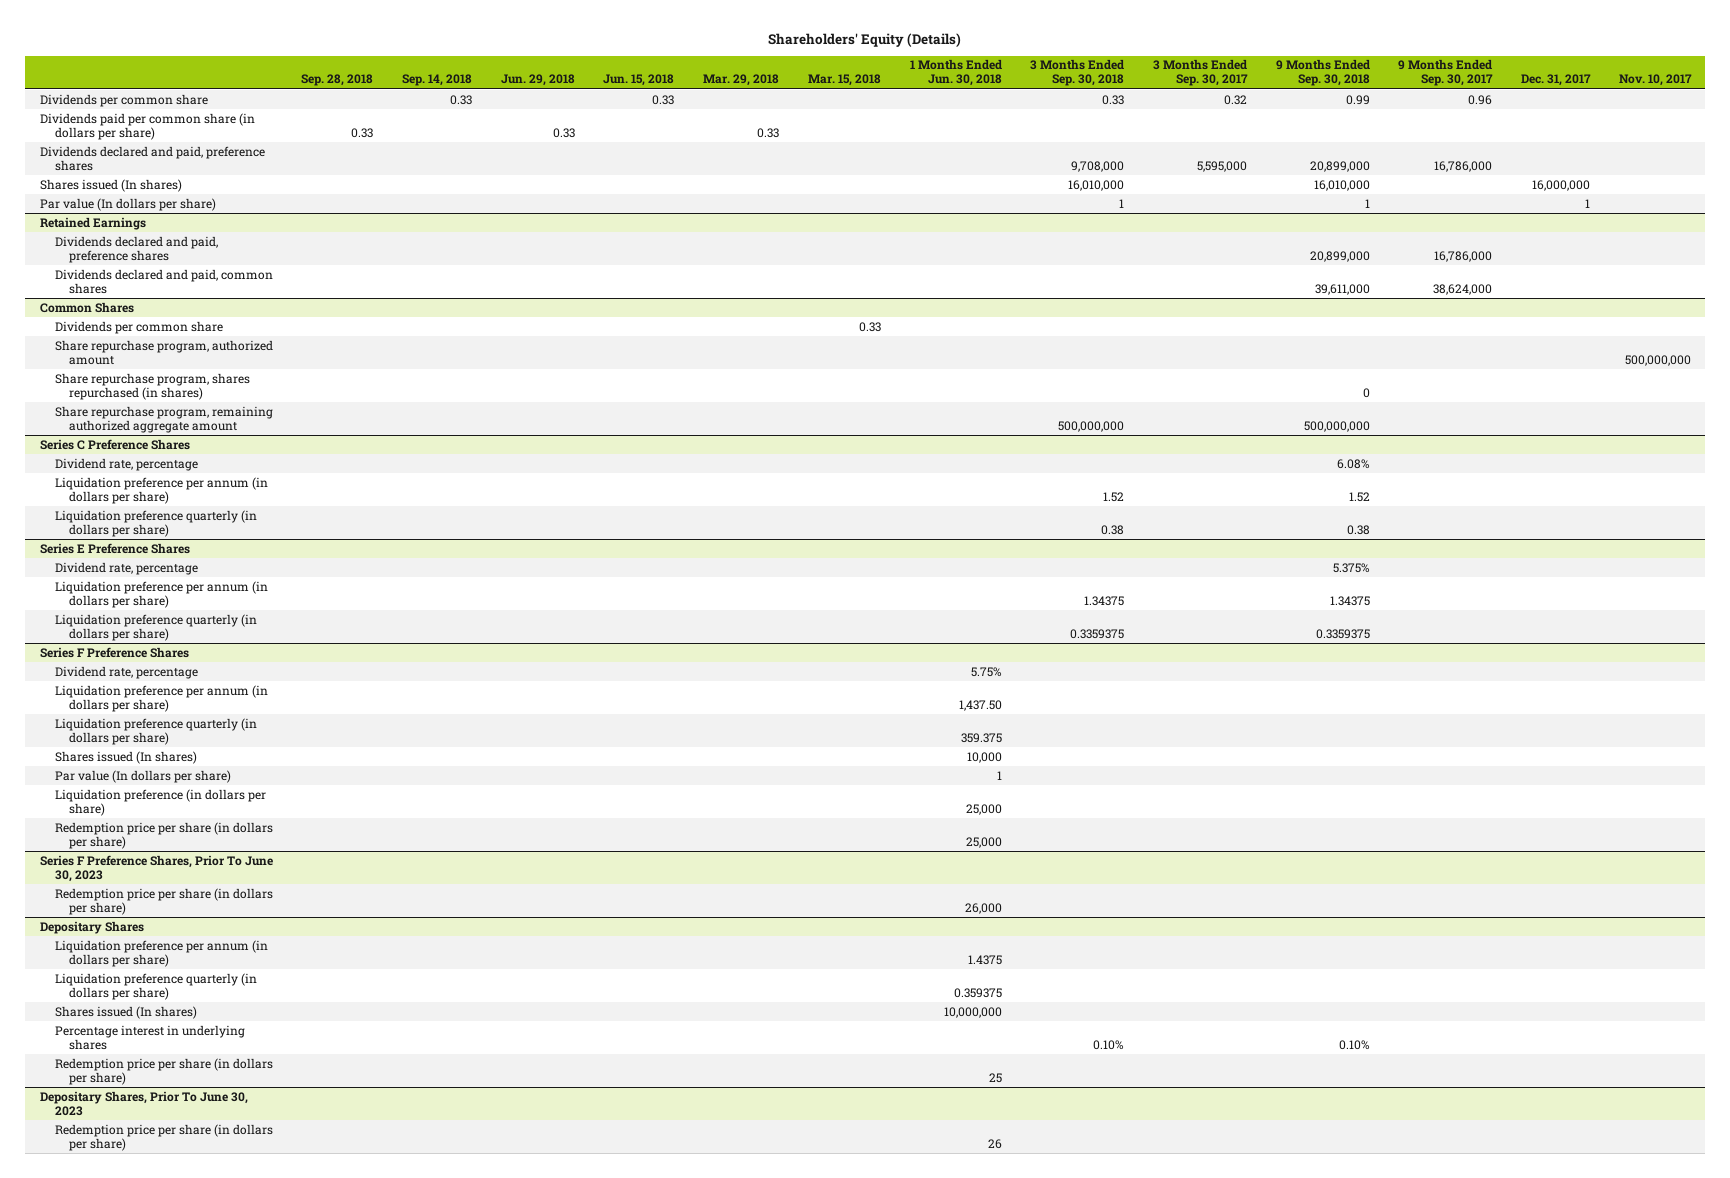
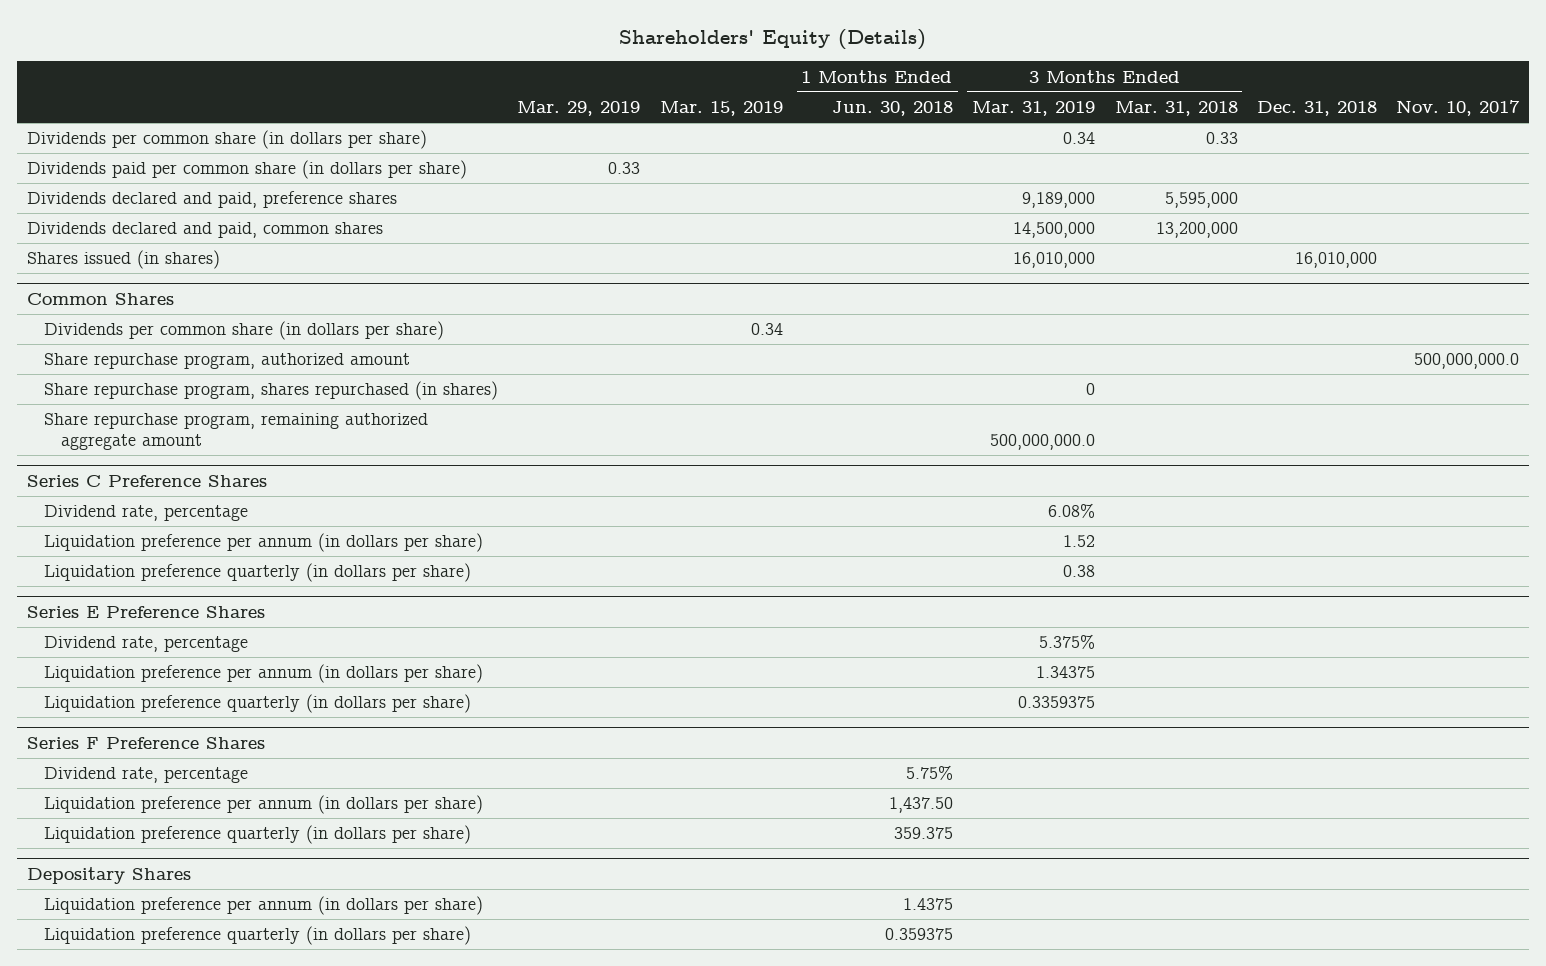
- | Sep. 28, 2018 | Sep. 14, 2018 | Jun. 29, 2018 | Jun. 15, 2018 | Mar. 29, 2018 | Mar. 15, 2018 | 1 Months Ended Jun. 30, 2018 | 3 Months Ended Sep. 30, 2018 | 3 Months Ended Sep. 30, 2017 | 9 Months Ended Sep. 30, 2018 | 9 Months Ended Sep. 30, 2017 | Dec. 31, 2017 | Nov. 10, 2017
+ | Mar. 29, 2019 | Mar. 15, 2019 | 1 Months Ended Jun. 30, 2018 | 3 Months Ended Mar. 31, 2019 | 3 Months Ended Mar. 31, 2018 | Dec. 31, 2018 | Nov. 10, 2017
- Dividends per common share | | 0.33 | | 0.33 | | | | 0.33 | 0.32 | 0.99 | 0.96 | |
+ Dividends per common share (in dollars per share) | | | | 0.34 | 0.33 | |
- Shares issued (In shares) | | | | | | | | 16,010,000 | | 16,010,000 | | 16,000,000 |
- Par value (In dollars per share) | | | | | | | | 1 | | 1 | | 1 |
- Retained Earnings
- Dividends declared and paid, preference shares | | | | | | | | | | 20,899,000 | 16,786,000 | |
- Dividends declared and paid, common shares | | | | | | | | | | 39,611,000 | 38,624,000 | |
+ Dividends declared and paid, common shares | | | | 14,500,000 | 13,200,000 | |
+ Shares issued (in shares) | | | | 16,010,000 | | 16,010,000 |
@ Common Shares
- Dividends per common share | | | | | | 0.33 | | | | | | |
- Share repurchase program, authorized amount | | | | | | | | | | | | | 500,000,000
+ Dividends per common share (in dollars per share) | | 0.34 | | | | |
+ Share repurchase program, authorized amount | | | | | | | 500,000,000.0
@ Series F Preference Shares
- Shares issued (In shares) | | | | | | | 10,000 | | | | | |
- Par value (In dollars per share) | | | | | | | 1 | | | | | |
- Liquidation preference (in dollars per share) | | | | | | | 25,000 | | | | | |
- Redemption price per share (in dollars per share) | | | | | | | 25,000 | | | | | |
- Series F Preference Shares, Prior To June 30, 2023
- Redemption price per share (in dollars per share) | | | | | | | 26,000 | | | | | |
@ Depositary Shares
- Shares issued (In shares) | | | | | | | 10,000,000 | | | | | |
- Percentage interest in underlying shares | | | | | | | | 0.10% | | 0.10% | | |
- Redemption price per share (in dollars per share) | | | | | | | 25 | | | | | |
- Depositary Shares, Prior To June 30, 2023
- Redemption price per share (in dollars per share) | | | | | | | 26 | | | | | |

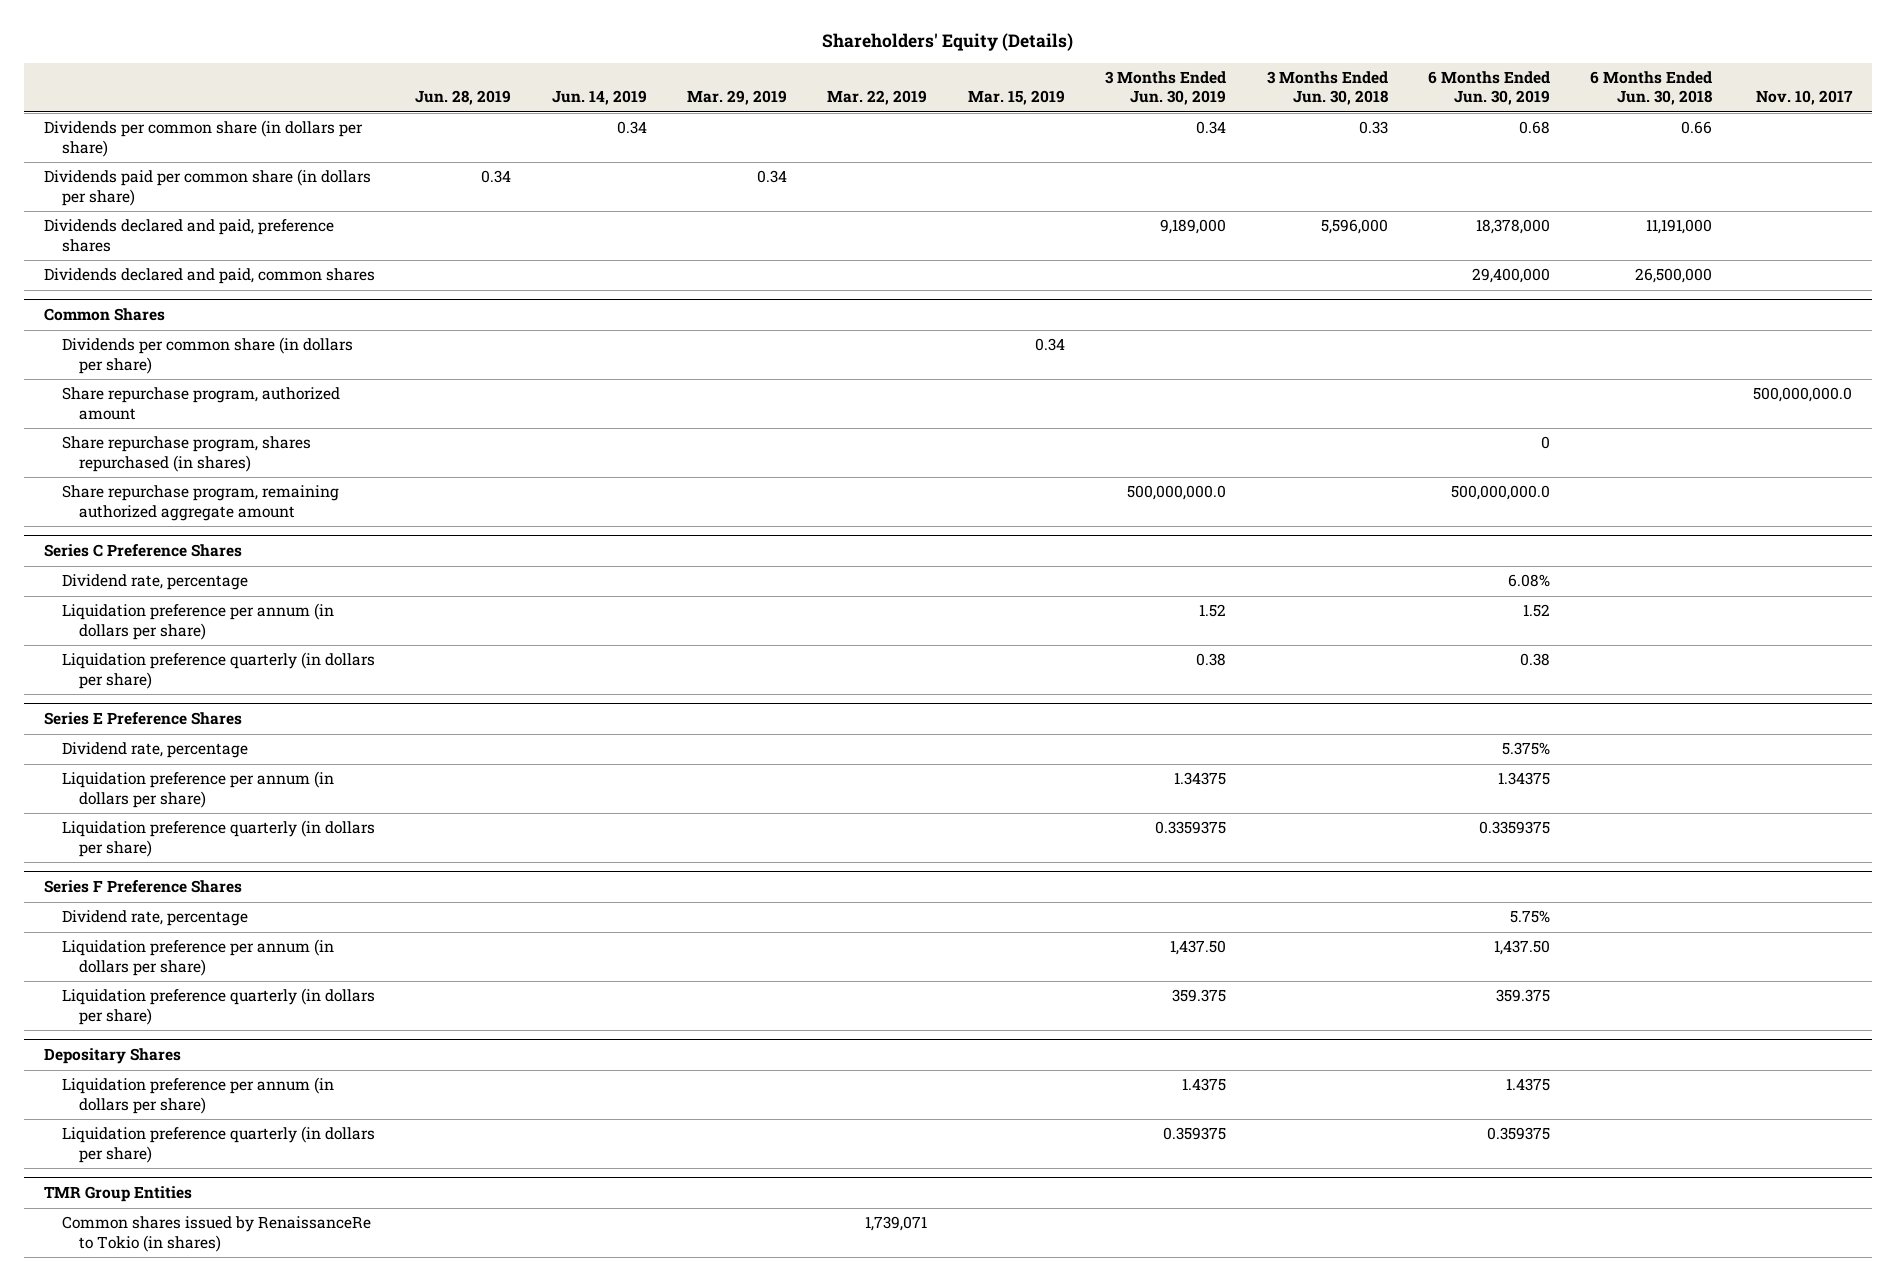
- | Mar. 29, 2019 | Mar. 15, 2019 | 1 Months Ended Jun. 30, 2018 | 3 Months Ended Mar. 31, 2019 | 3 Months Ended Mar. 31, 2018 | Dec. 31, 2018 | Nov. 10, 2017
+ | Jun. 28, 2019 | Jun. 14, 2019 | Mar. 29, 2019 | Mar. 22, 2019 | Mar. 15, 2019 | 3 Months Ended Jun. 30, 2019 | 3 Months Ended Jun. 30, 2018 | 6 Months Ended Jun. 30, 2019 | 6 Months Ended Jun. 30, 2018 | Nov. 10, 2017
- Dividends paid per common share (in dollars per share) | 0.33 | | | | | |
+ Dividends paid per common share (in dollars per share) | 0.34 | | 0.34 | | | | | | |
- Shares issued (in shares) | | | | 16,010,000 | | 16,010,000 |
+ TMR Group Entities
+ Common shares issued by RenaissanceRe to Tokio (in shares) | | | | 1,739,071 | | | | | |

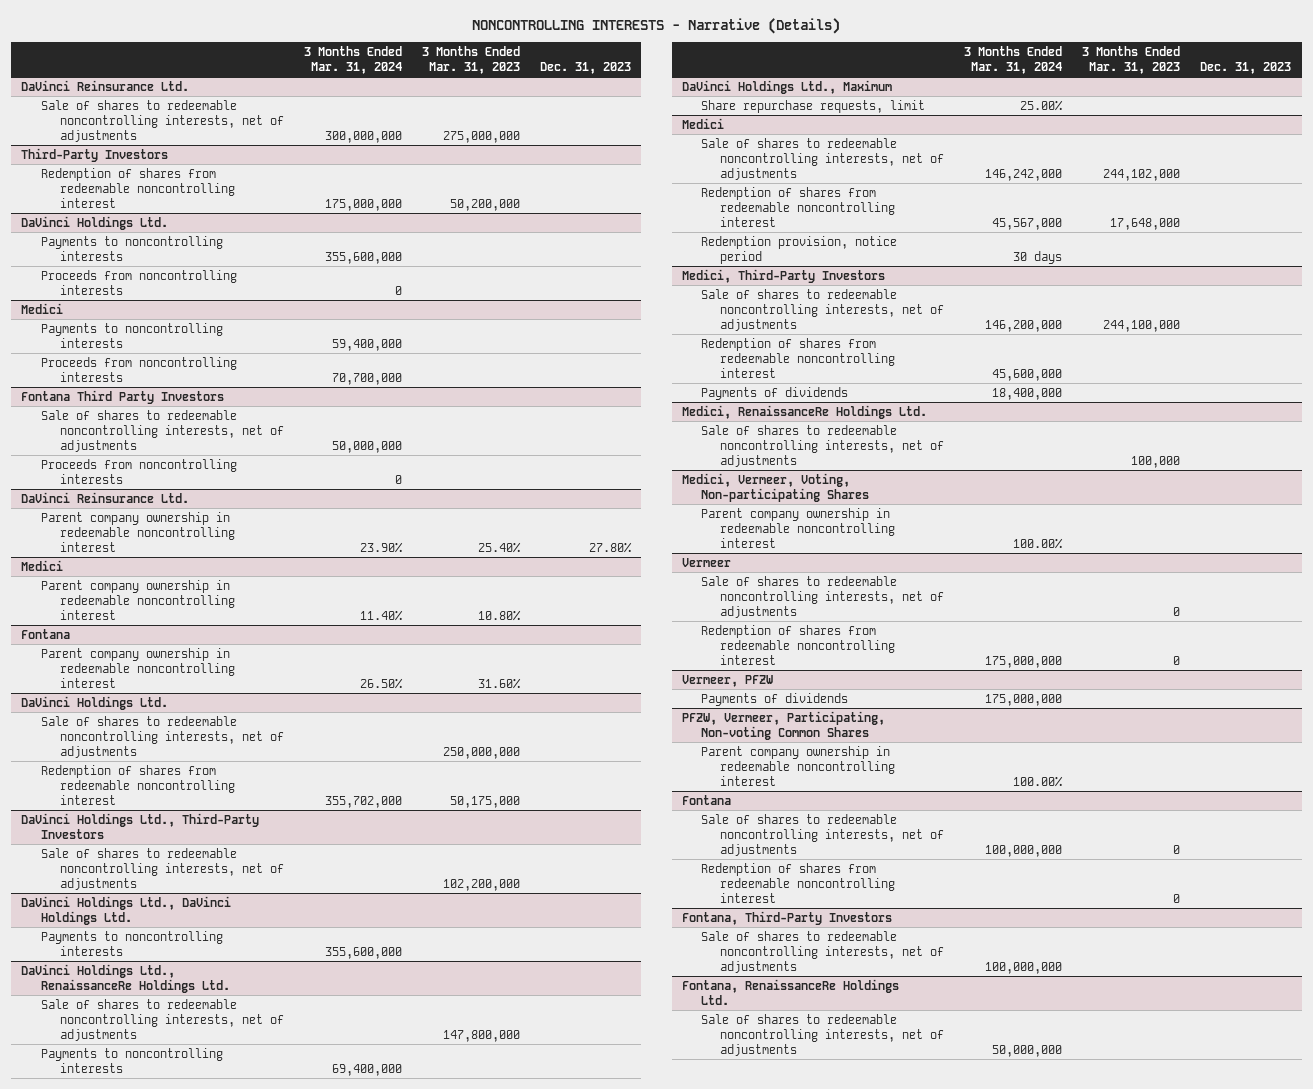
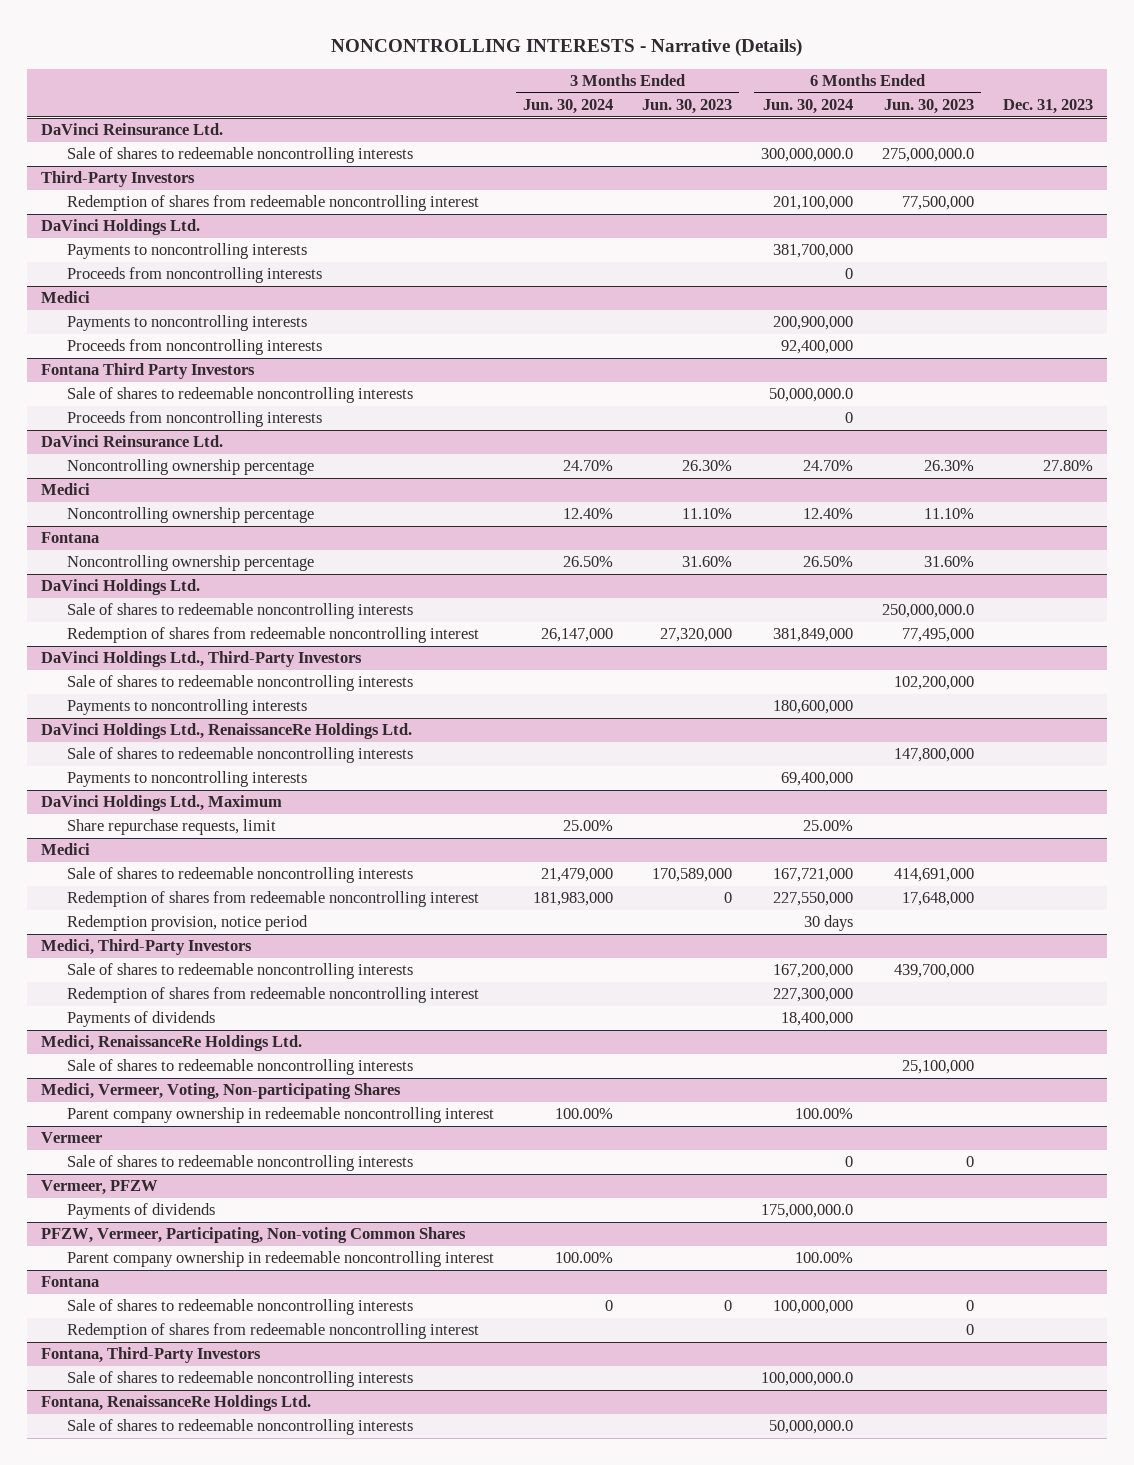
- | 3 Months Ended Mar. 31, 2024 | 3 Months Ended Mar. 31, 2023 | Dec. 31, 2023
+ | 3 Months Ended Jun. 30, 2024 | 3 Months Ended Jun. 30, 2023 | 6 Months Ended Jun. 30, 2024 | 6 Months Ended Jun. 30, 2023 | Dec. 31, 2023
@ DaVinci Reinsurance Ltd.
- Sale of shares to redeemable noncontrolling interests, net of adjustments | 300,000,000 | 275,000,000 |
+ Sale of shares to redeemable noncontrolling interests | | | 300,000,000.0 | 275,000,000.0 |
@ Fontana Third Party Investors
- Sale of shares to redeemable noncontrolling interests, net of adjustments | 50,000,000 | |
+ Sale of shares to redeemable noncontrolling interests | | | 50,000,000.0 | |
@ DaVinci Reinsurance Ltd.
- Parent company ownership in redeemable noncontrolling interest | 23.90% | 25.40% | 27.80%
+ Noncontrolling ownership percentage | 24.70% | 26.30% | 24.70% | 26.30% | 27.80%
@ Medici
- Parent company ownership in redeemable noncontrolling interest | 11.40% | 10.80% |
+ Noncontrolling ownership percentage | 12.40% | 11.10% | 12.40% | 11.10% |
@ Fontana
- Parent company ownership in redeemable noncontrolling interest | 26.50% | 31.60% |
+ Noncontrolling ownership percentage | 26.50% | 31.60% | 26.50% | 31.60% |
@ DaVinci Holdings Ltd.
- Sale of shares to redeemable noncontrolling interests, net of adjustments | | 250,000,000 |
+ Sale of shares to redeemable noncontrolling interests | | | | 250,000,000.0 |
@ DaVinci Holdings Ltd., Third-Party Investors
- Sale of shares to redeemable noncontrolling interests, net of adjustments | | 102,200,000 |
- DaVinci Holdings Ltd., DaVinci Holdings Ltd.
- Payments to noncontrolling interests | 355,600,000 | |
@ DaVinci Holdings Ltd., Third-Party Investors
+ Sale of shares to redeemable noncontrolling interests | | | | 102,200,000 |
+ Payments to noncontrolling interests | | | 180,600,000 | |
@ DaVinci Holdings Ltd., RenaissanceRe Holdings Ltd.
- Sale of shares to redeemable noncontrolling interests, net of adjustments | | 147,800,000 |
+ Sale of shares to redeemable noncontrolling interests | | | | 147,800,000 |
@ Medici
- Sale of shares to redeemable noncontrolling interests, net of adjustments | 146,242,000 | 244,102,000 |
+ Sale of shares to redeemable noncontrolling interests | 21,479,000 | 170,589,000 | 167,721,000 | 414,691,000 |
@ Medici, Third-Party Investors
- Sale of shares to redeemable noncontrolling interests, net of adjustments | 146,200,000 | 244,100,000 |
+ Sale of shares to redeemable noncontrolling interests | | | 167,200,000 | 439,700,000 |
@ Medici, RenaissanceRe Holdings Ltd.
- Sale of shares to redeemable noncontrolling interests, net of adjustments | | 100,000 |
+ Sale of shares to redeemable noncontrolling interests | | | | 25,100,000 |
@ Vermeer
- Sale of shares to redeemable noncontrolling interests, net of adjustments | | 0 |
- Redemption of shares from redeemable noncontrolling interest | 175,000,000 | 0 |
+ Sale of shares to redeemable noncontrolling interests | | | 0 | 0 |
@ Fontana
- Sale of shares to redeemable noncontrolling interests, net of adjustments | 100,000,000 | 0 |
+ Sale of shares to redeemable noncontrolling interests | 0 | 0 | 100,000,000 | 0 |
@ Fontana, Third-Party Investors
- Sale of shares to redeemable noncontrolling interests, net of adjustments | 100,000,000 | |
+ Sale of shares to redeemable noncontrolling interests | | | 100,000,000.0 | |
@ Fontana, RenaissanceRe Holdings Ltd.
- Sale of shares to redeemable noncontrolling interests, net of adjustments | 50,000,000 | |
+ Sale of shares to redeemable noncontrolling interests | | | 50,000,000.0 | |

